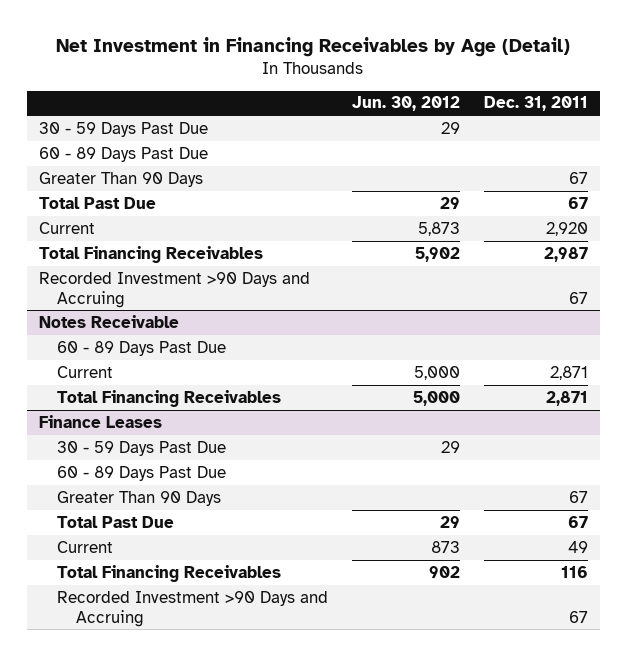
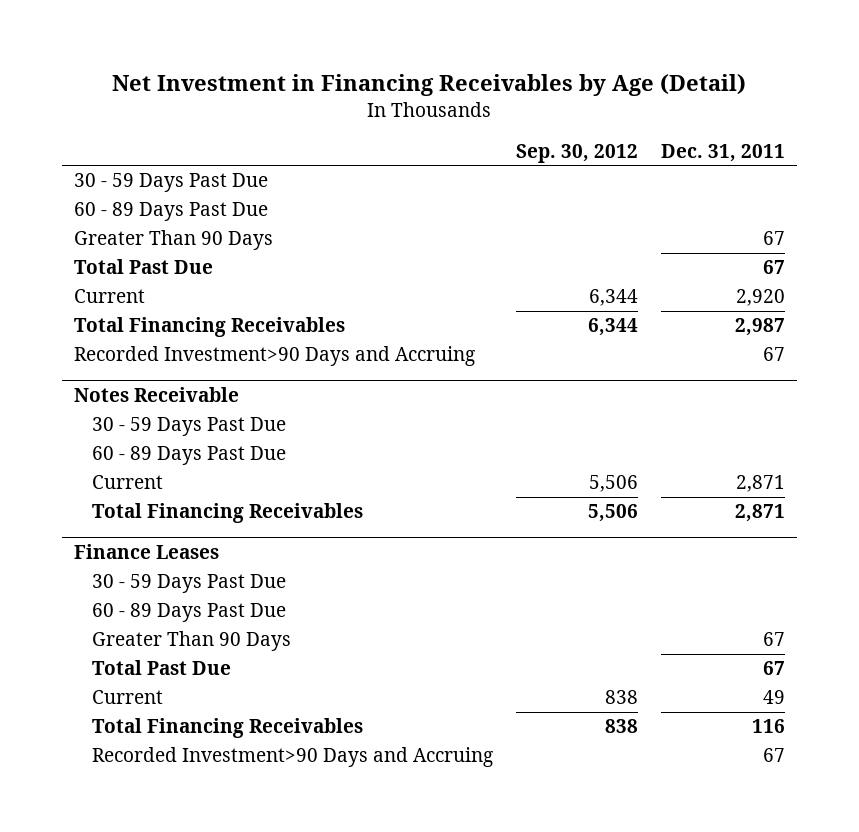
- | Jun. 30, 2012 | Dec. 31, 2011
+ | Sep. 30, 2012 | Dec. 31, 2011
- Recorded Investment >90 Days and Accruing | | 67
+ Recorded Investment>90 Days and Accruing | | 67
@ Notes Receivable
+ 30 - 59 Days Past Due
@ Finance Leases
- Recorded Investment >90 Days and Accruing | | 67
+ Recorded Investment>90 Days and Accruing | | 67

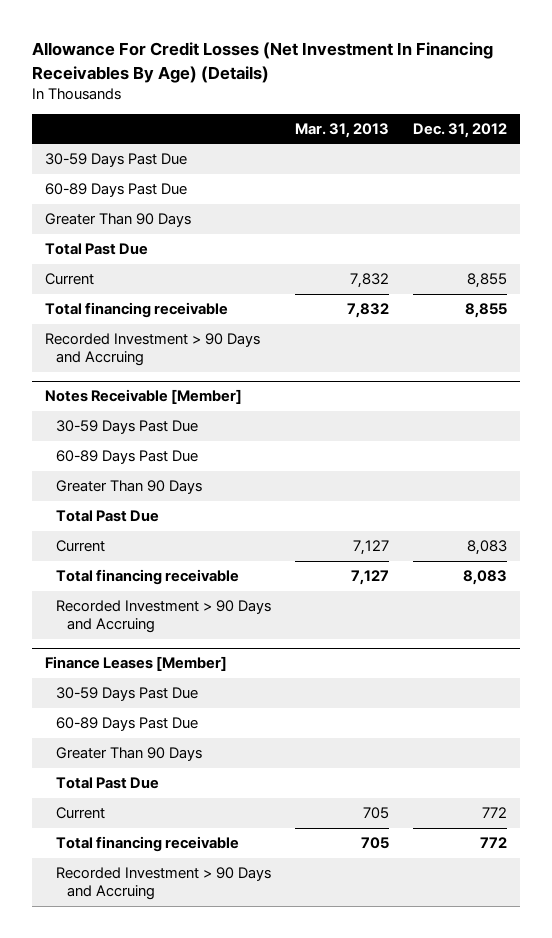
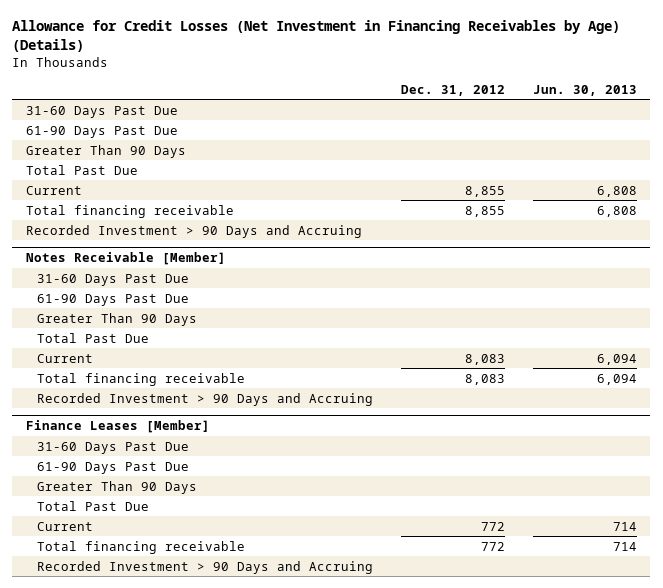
- Allowance For Credit Losses (Net Investment In Financing Receivables By Age) (Details)
+ Allowance for Credit Losses (Net Investment in Financing Receivables by Age) (Details)
- | Mar. 31, 2013 | Dec. 31, 2012
+ | Dec. 31, 2012 | Jun. 30, 2013
- 30-59 Days Past Due
- 60-89 Days Past Due
+ 31-60 Days Past Due
+ 61-90 Days Past Due
@ Notes Receivable [Member]
- 30-59 Days Past Due
- 60-89 Days Past Due
+ 31-60 Days Past Due
+ 61-90 Days Past Due
@ Finance Leases [Member]
- 30-59 Days Past Due
- 60-89 Days Past Due
+ 31-60 Days Past Due
+ 61-90 Days Past Due

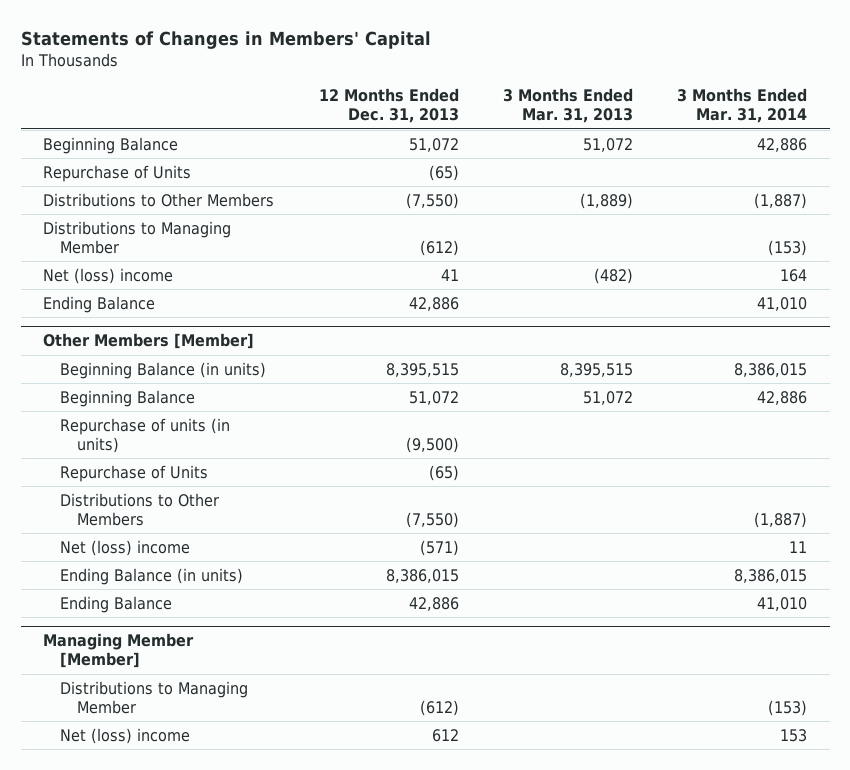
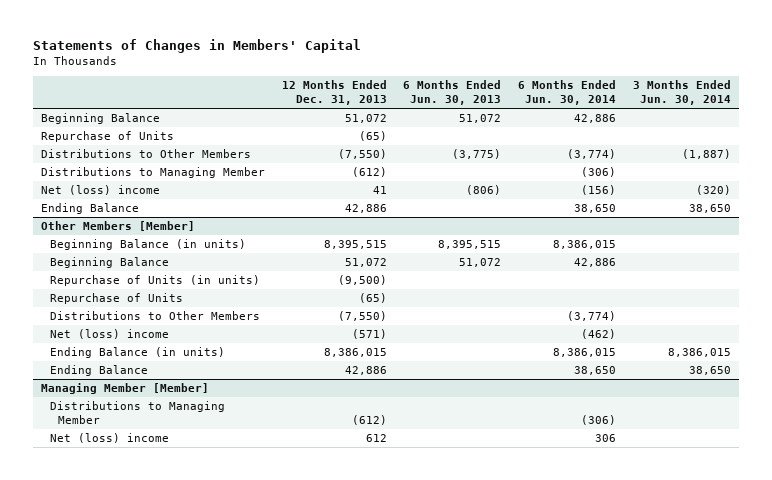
- | 12 Months Ended Dec. 31, 2013 | 3 Months Ended Mar. 31, 2013 | 3 Months Ended Mar. 31, 2014
+ | 12 Months Ended Dec. 31, 2013 | 6 Months Ended Jun. 30, 2013 | 6 Months Ended Jun. 30, 2014 | 3 Months Ended Jun. 30, 2014
@ Other Members [Member]
- Repurchase of units (in units) | (9,500) | |
+ Repurchase of Units (in units) | (9,500) | | |

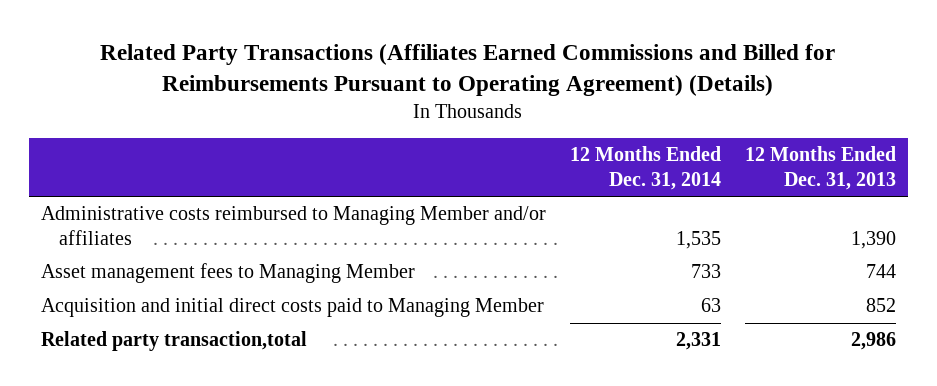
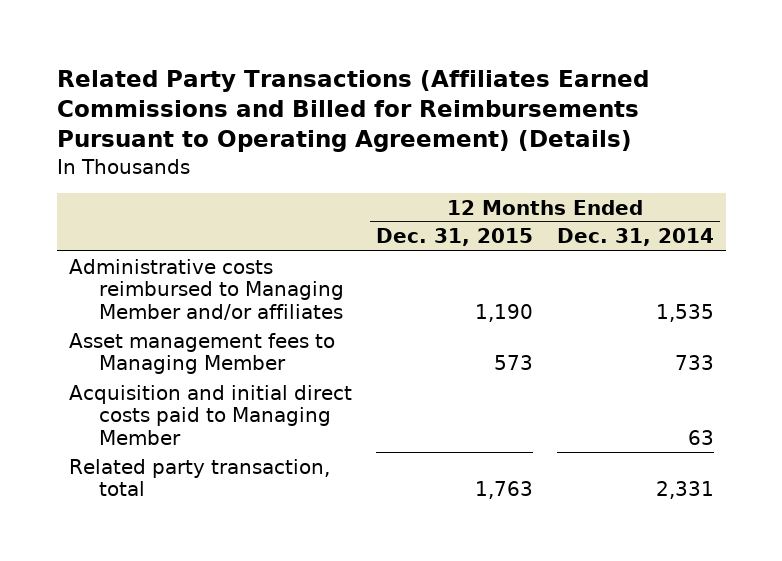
- | 12 Months Ended Dec. 31, 2014 | 12 Months Ended Dec. 31, 2013
+ | 12 Months Ended Dec. 31, 2015 | 12 Months Ended Dec. 31, 2014
- Related party transaction,total | 2,331 | 2,986
+ Related party transaction, total | 1,763 | 2,331

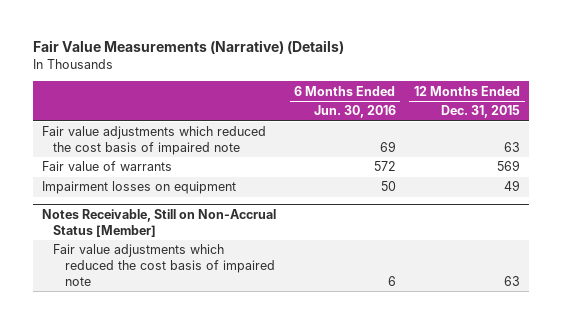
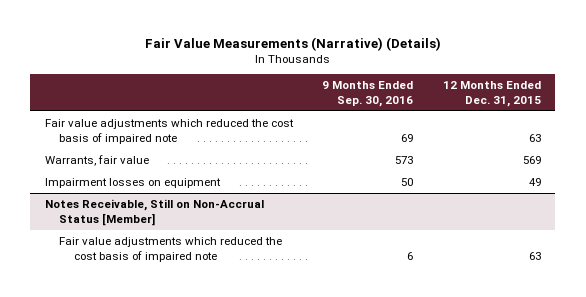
- | 6 Months Ended Jun. 30, 2016 | 12 Months Ended Dec. 31, 2015
+ | 9 Months Ended Sep. 30, 2016 | 12 Months Ended Dec. 31, 2015
- Fair value of warrants | 572 | 569
+ Warrants, fair value | 573 | 569

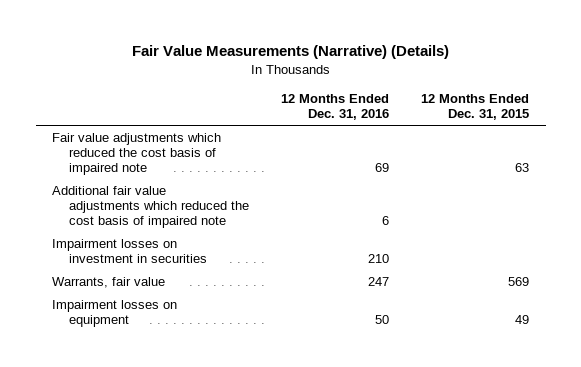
- | 9 Months Ended Sep. 30, 2016 | 12 Months Ended Dec. 31, 2015
+ | 12 Months Ended Dec. 31, 2016 | 12 Months Ended Dec. 31, 2015
+ Additional fair value adjustments which reduced the cost basis of impaired note | 6 |
+ Impairment losses on investment in securities | 210 |
- Notes Receivable, Still on Non-Accrual Status [Member]
- Fair value adjustments which reduced the cost basis of impaired note | 6 | 63

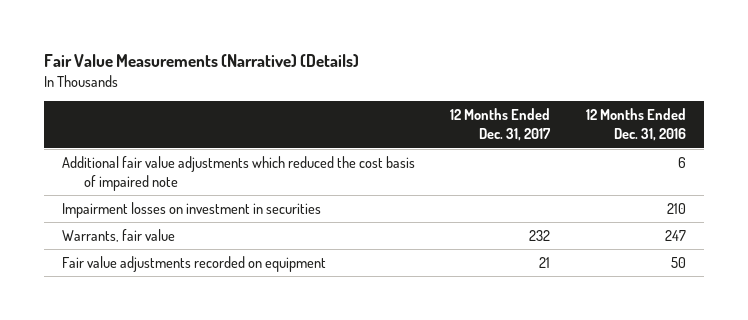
- | 12 Months Ended Dec. 31, 2016 | 12 Months Ended Dec. 31, 2015
+ | 12 Months Ended Dec. 31, 2017 | 12 Months Ended Dec. 31, 2016
- Fair value adjustments which reduced the cost basis of impaired note | 69 | 63
- Impairment losses on equipment | 50 | 49
+ Fair value adjustments recorded on equipment | 21 | 50

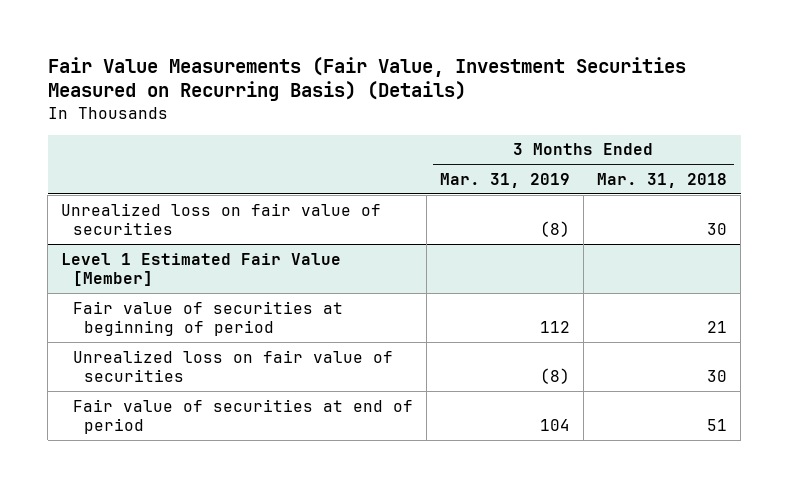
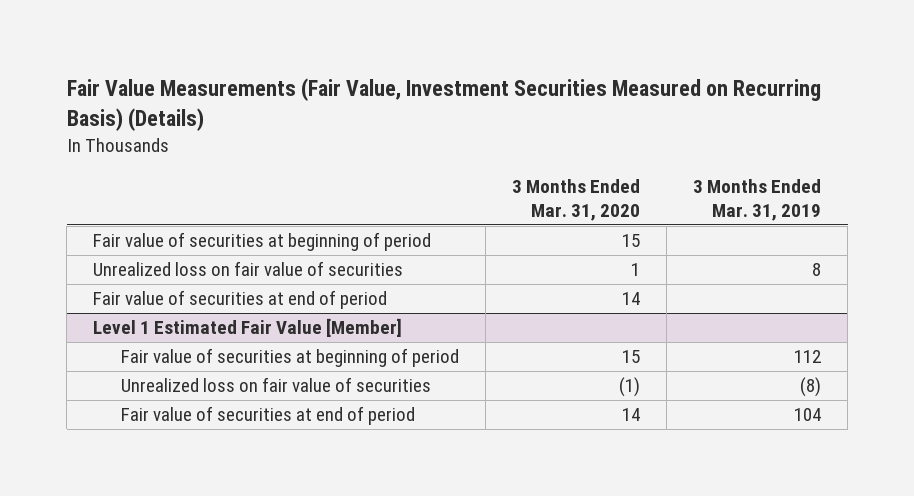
- | 3 Months Ended Mar. 31, 2019 | 3 Months Ended Mar. 31, 2018
+ | 3 Months Ended Mar. 31, 2020 | 3 Months Ended Mar. 31, 2019
- Unrealized loss on fair value of securities | (8) | 30
+ Fair value of securities at beginning of period | 15 |
+ Unrealized loss on fair value of securities | 1 | 8
+ Fair value of securities at end of period | 14 |

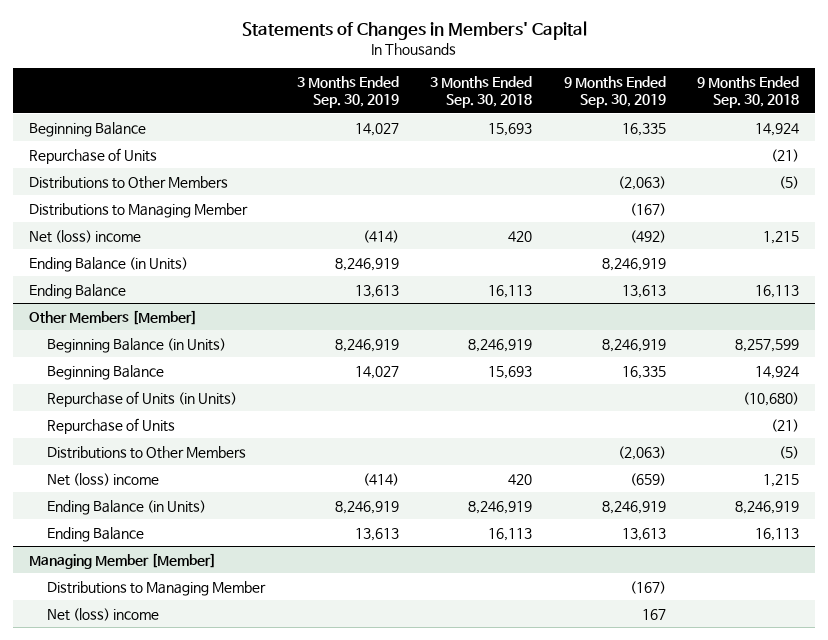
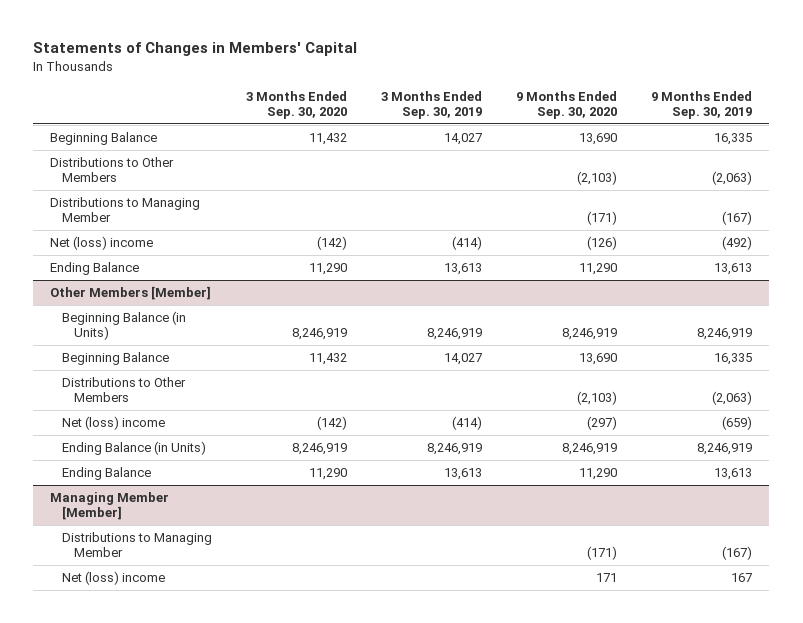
- | 3 Months Ended Sep. 30, 2019 | 3 Months Ended Sep. 30, 2018 | 9 Months Ended Sep. 30, 2019 | 9 Months Ended Sep. 30, 2018
+ | 3 Months Ended Sep. 30, 2020 | 3 Months Ended Sep. 30, 2019 | 9 Months Ended Sep. 30, 2020 | 9 Months Ended Sep. 30, 2019
- Repurchase of Units | | | | (21)
- Ending Balance (in Units) | 8,246,919 | | 8,246,919 |
@ Other Members [Member]
- Repurchase of Units (in Units) | | | | (10,680)
- Repurchase of Units | | | | (21)

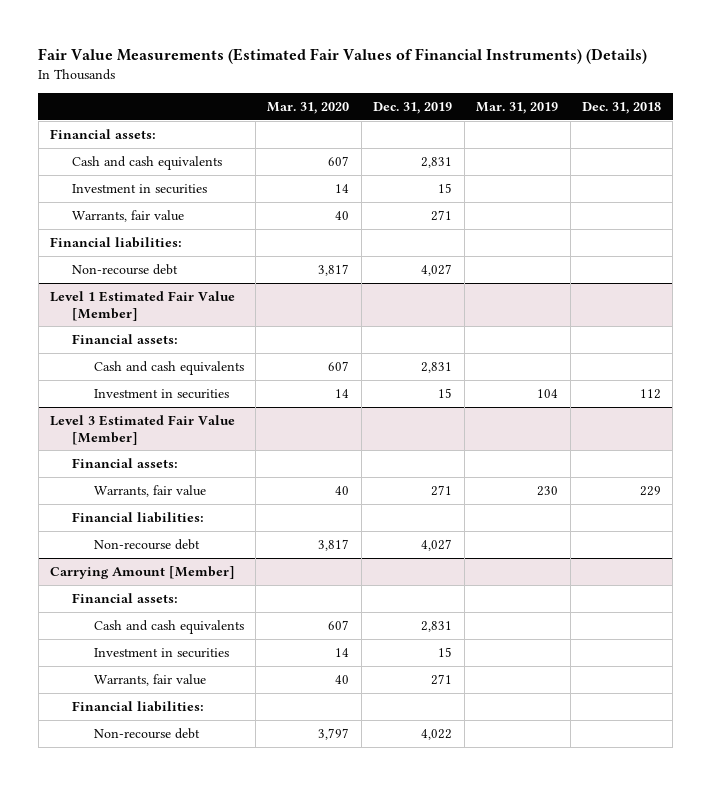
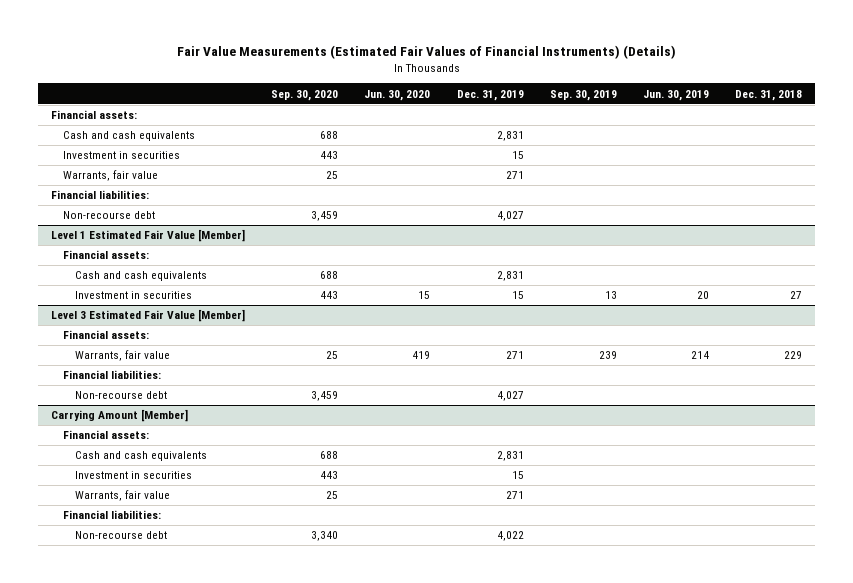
- | Mar. 31, 2020 | Dec. 31, 2019 | Mar. 31, 2019 | Dec. 31, 2018
+ | Sep. 30, 2020 | Jun. 30, 2020 | Dec. 31, 2019 | Sep. 30, 2019 | Jun. 30, 2019 | Dec. 31, 2018
@ Level 1 Estimated Fair Value [Member]
- Investment in securities | 14 | 15 | 104 | 112
+ Investment in securities | 443 | 15 | 15 | 13 | 20 | 27

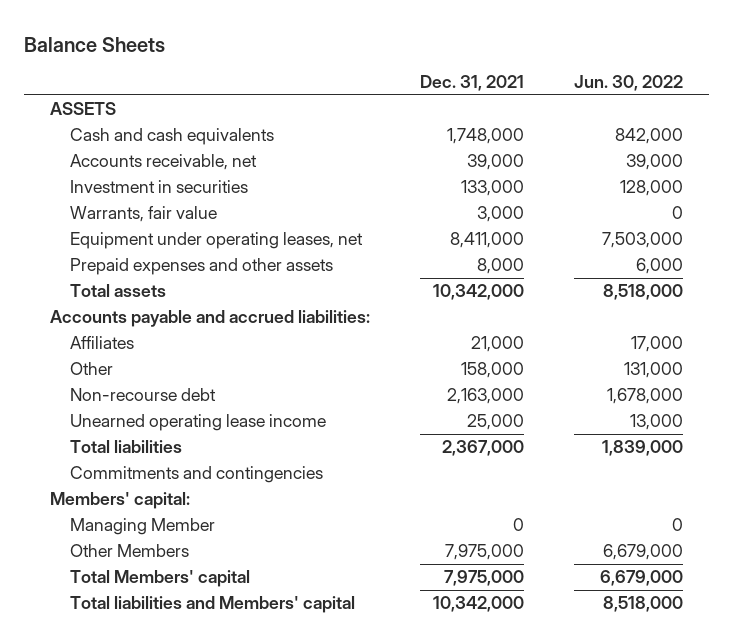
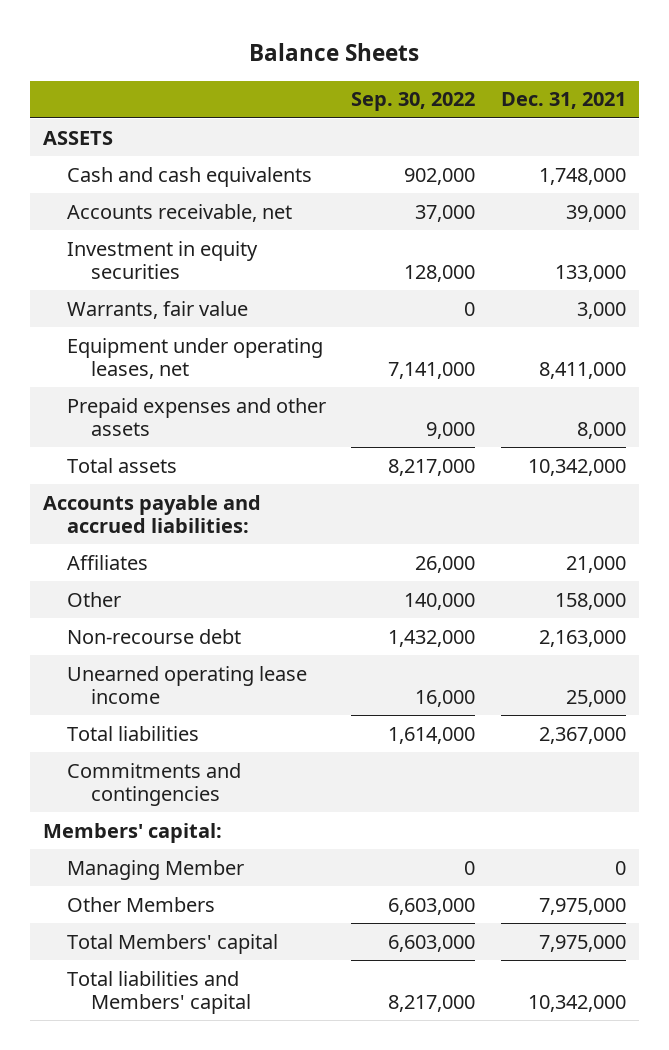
- | Dec. 31, 2021 | Jun. 30, 2022
+ | Sep. 30, 2022 | Dec. 31, 2021
- Investment in securities | 133,000 | 128,000
+ Investment in equity securities | 128,000 | 133,000

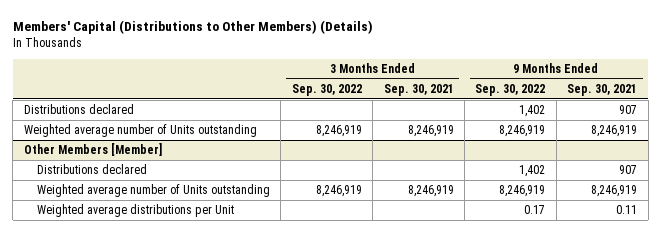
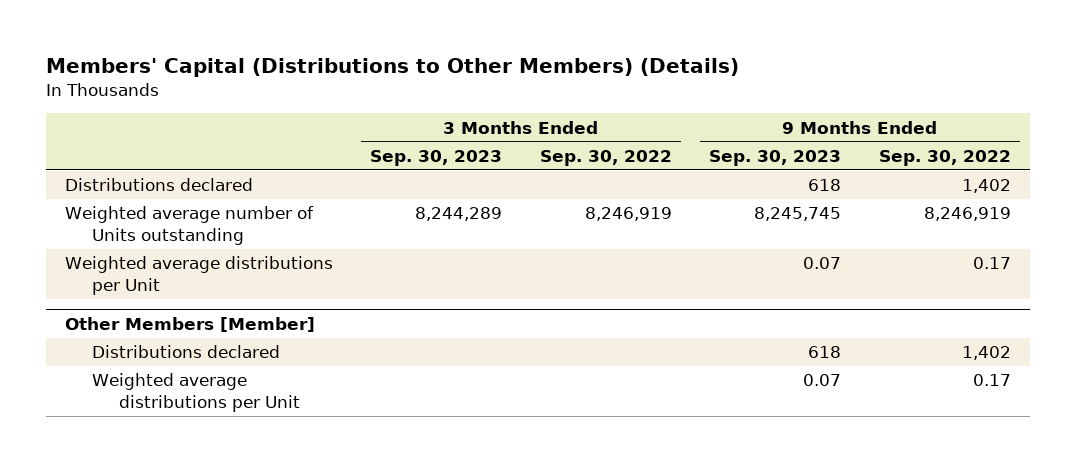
- | 3 Months Ended Sep. 30, 2022 | 3 Months Ended Sep. 30, 2021 | 9 Months Ended Sep. 30, 2022 | 9 Months Ended Sep. 30, 2021
+ | 3 Months Ended Sep. 30, 2023 | 3 Months Ended Sep. 30, 2022 | 9 Months Ended Sep. 30, 2023 | 9 Months Ended Sep. 30, 2022
+ Weighted average distributions per Unit | | | 0.07 | 0.17
@ Other Members [Member]
- Weighted average number of Units outstanding | 8,246,919 | 8,246,919 | 8,246,919 | 8,246,919

